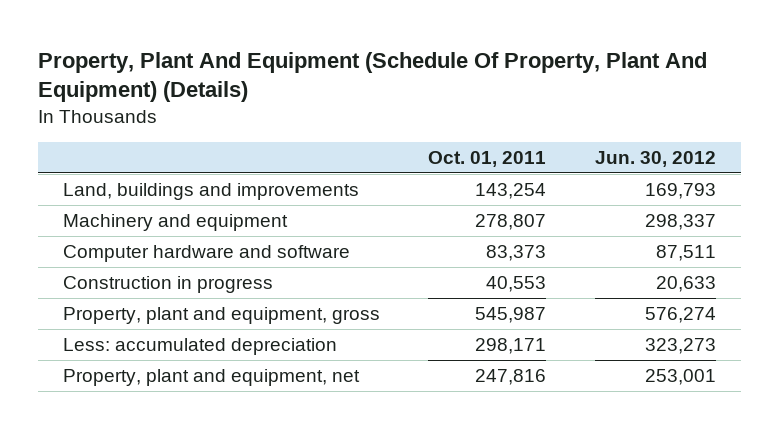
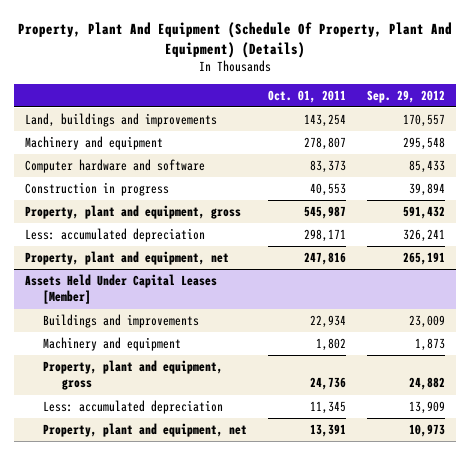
- | Oct. 01, 2011 | Jun. 30, 2012
+ | Oct. 01, 2011 | Sep. 29, 2012
+ Assets Held Under Capital Leases [Member]
+ Buildings and improvements | 22,934 | 23,009
+ Machinery and equipment | 1,802 | 1,873
+ Property, plant and equipment, gross | 24,736 | 24,882
+ Less: accumulated depreciation | 11,345 | 13,909
+ Property, plant and equipment, net | 13,391 | 10,973

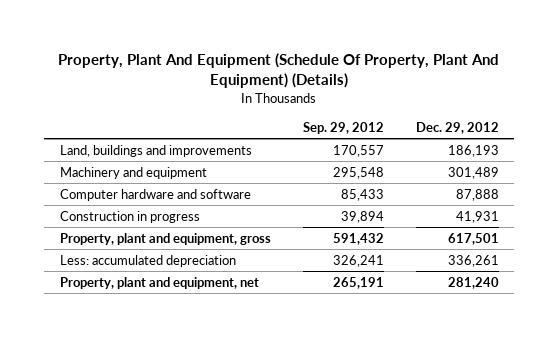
- | Oct. 01, 2011 | Sep. 29, 2012
+ | Sep. 29, 2012 | Dec. 29, 2012
- Assets Held Under Capital Leases [Member]
- Buildings and improvements | 22,934 | 23,009
- Machinery and equipment | 1,802 | 1,873
- Property, plant and equipment, gross | 24,736 | 24,882
- Less: accumulated depreciation | 11,345 | 13,909
- Property, plant and equipment, net | 13,391 | 10,973

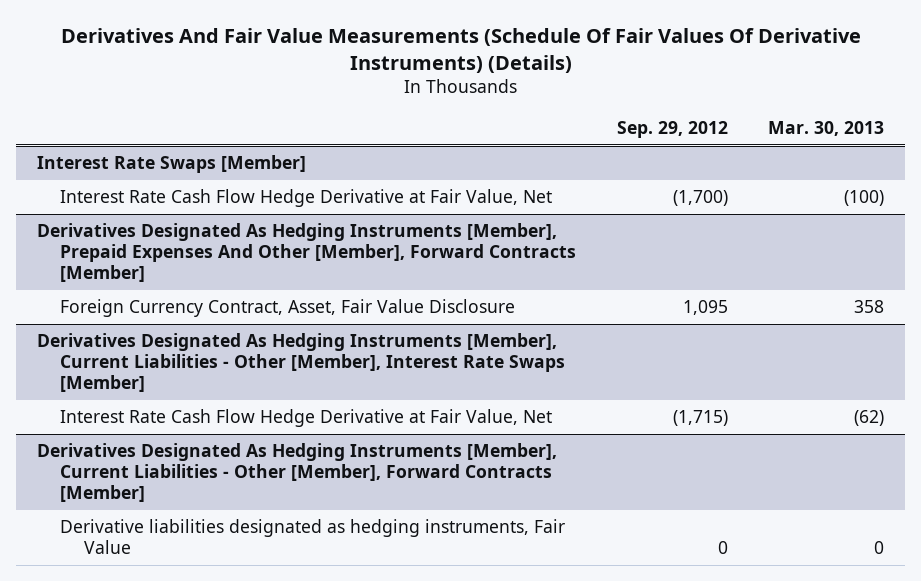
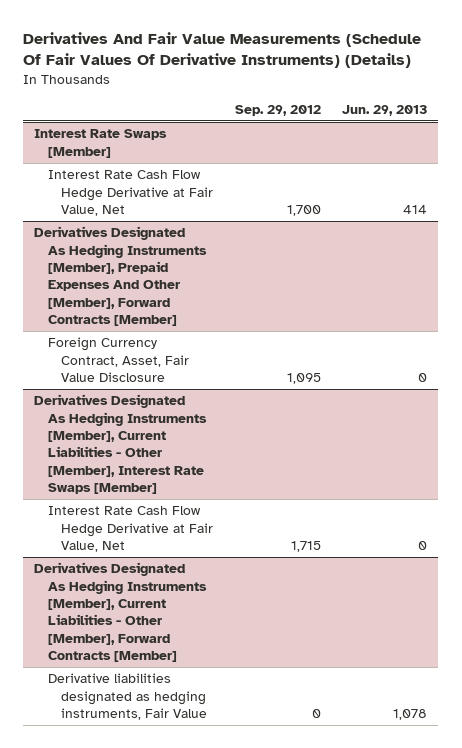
- | Sep. 29, 2012 | Mar. 30, 2013
+ | Sep. 29, 2012 | Jun. 29, 2013
@ Interest Rate Swaps [Member]
- Interest Rate Cash Flow Hedge Derivative at Fair Value, Net | (1,700) | (100)
+ Interest Rate Cash Flow Hedge Derivative at Fair Value, Net | 1,700 | 414
@ Derivatives Designated As Hedging Instruments [Member], Current Liabilities - Other [Member], Interest Rate Swaps [Member]
- Interest Rate Cash Flow Hedge Derivative at Fair Value, Net | (1,715) | (62)
+ Interest Rate Cash Flow Hedge Derivative at Fair Value, Net | 1,715 | 0

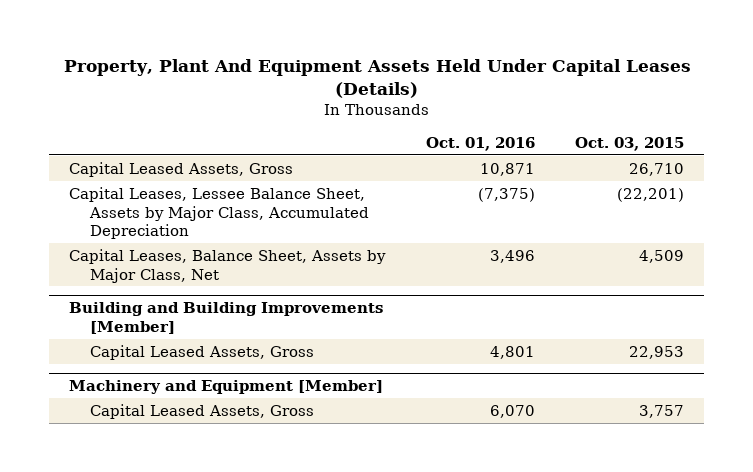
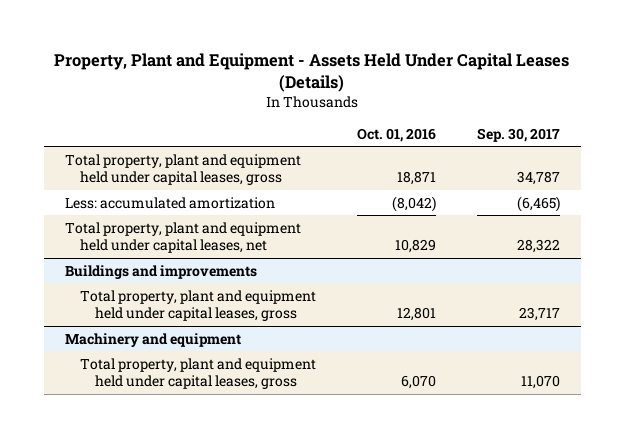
- Property, Plant And Equipment Assets Held Under Capital Leases (Details)
+ Property, Plant and Equipment - Assets Held Under Capital Leases (Details)
- | Oct. 01, 2016 | Oct. 03, 2015
+ | Oct. 01, 2016 | Sep. 30, 2017
- Capital Leased Assets, Gross | 10,871 | 26,710
- Capital Leases, Lessee Balance Sheet, Assets by Major Class, Accumulated Depreciation | (7,375) | (22,201)
- Capital Leases, Balance Sheet, Assets by Major Class, Net | 3,496 | 4,509
- Building and Building Improvements [Member]
- Capital Leased Assets, Gross | 4,801 | 22,953
- Machinery and Equipment [Member]
- Capital Leased Assets, Gross | 6,070 | 3,757
+ Total property, plant and equipment held under capital leases, gross | 18,871 | 34,787
+ Less: accumulated amortization | (8,042) | (6,465)
+ Total property, plant and equipment held under capital leases, net | 10,829 | 28,322
+ Buildings and improvements
+ Total property, plant and equipment held under capital leases, gross | 12,801 | 23,717
+ Machinery and equipment
+ Total property, plant and equipment held under capital leases, gross | 6,070 | 11,070

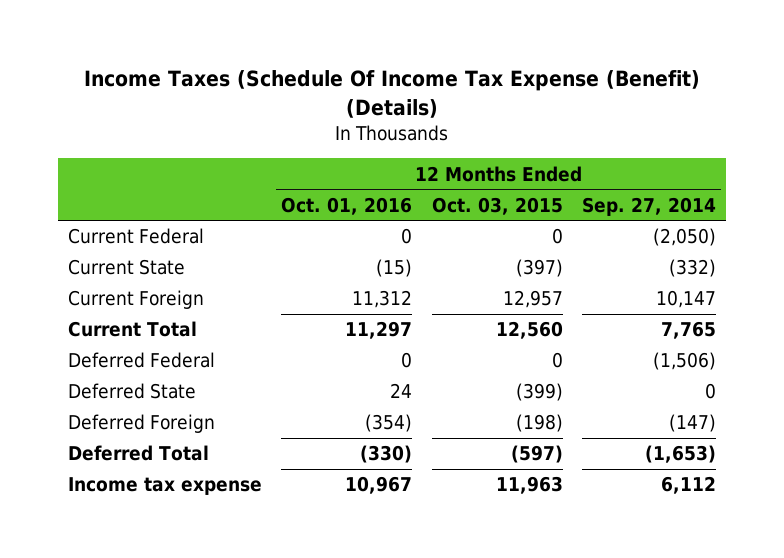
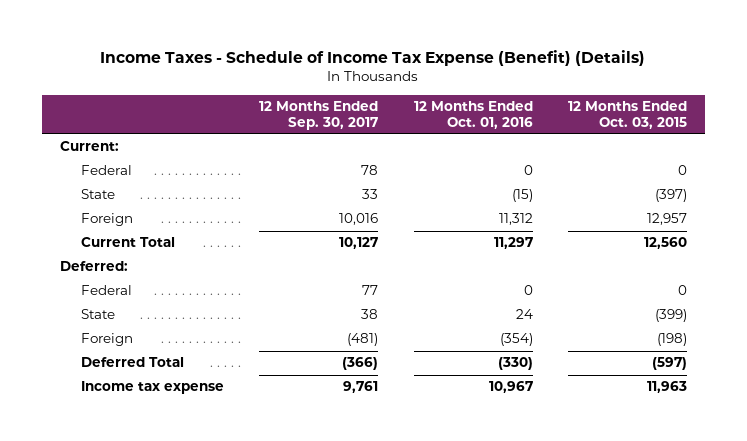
- Income Taxes (Schedule Of Income Tax Expense (Benefit) (Details)
+ Income Taxes - Schedule of Income Tax Expense (Benefit) (Details)
- | 12 Months Ended Oct. 01, 2016 | 12 Months Ended Oct. 03, 2015 | 12 Months Ended Sep. 27, 2014
+ | 12 Months Ended Sep. 30, 2017 | 12 Months Ended Oct. 01, 2016 | 12 Months Ended Oct. 03, 2015
- Current Federal | 0 | 0 | (2,050)
- Current State | (15) | (397) | (332)
- Current Foreign | 11,312 | 12,957 | 10,147
+ Current:
+ Federal | 78 | 0 | 0
+ State | 33 | (15) | (397)
+ Foreign | 10,016 | 11,312 | 12,957
- Deferred Federal | 0 | 0 | (1,506)
- Deferred State | 24 | (399) | 0
- Deferred Foreign | (354) | (198) | (147)
+ Deferred:
+ Federal | 77 | 0 | 0
+ State | 38 | 24 | (399)
+ Foreign | (481) | (354) | (198)

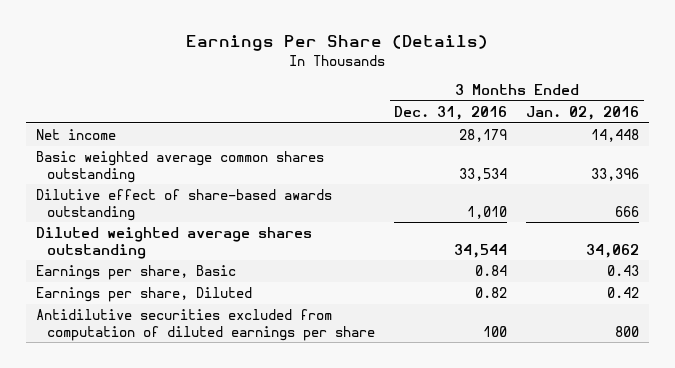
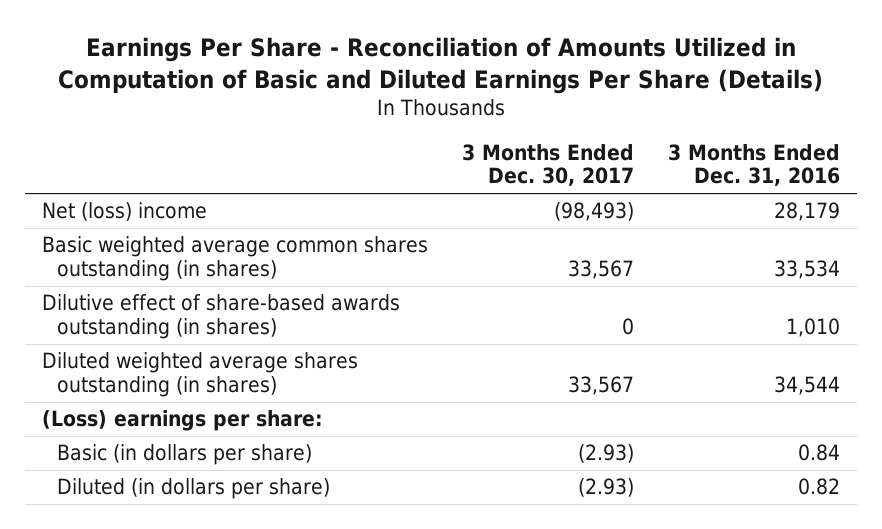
- Earnings Per Share (Details)
+ Earnings Per Share - Reconciliation of Amounts Utilized in Computation of Basic and Diluted Earnings Per Share (Details)
- | 3 Months Ended Dec. 31, 2016 | 3 Months Ended Jan. 02, 2016
+ | 3 Months Ended Dec. 30, 2017 | 3 Months Ended Dec. 31, 2016
- Net income | 28,179 | 14,448
- Basic weighted average common shares outstanding | 33,534 | 33,396
- Dilutive effect of share-based awards outstanding | 1,010 | 666
- Diluted weighted average shares outstanding | 34,544 | 34,062
- Earnings per share, Basic | 0.84 | 0.43
- Earnings per share, Diluted | 0.82 | 0.42
- Antidilutive securities excluded from computation of diluted earnings per share | 100 | 800
+ Net (loss) income | (98,493) | 28,179
+ Basic weighted average common shares outstanding (in shares) | 33,567 | 33,534
+ Dilutive effect of share-based awards outstanding (in shares) | 0 | 1,010
+ Diluted weighted average shares outstanding (in shares) | 33,567 | 34,544
+ (Loss) earnings per share:
+ Basic (in dollars per share) | (2.93) | 0.84
+ Diluted (in dollars per share) | (2.93) | 0.82

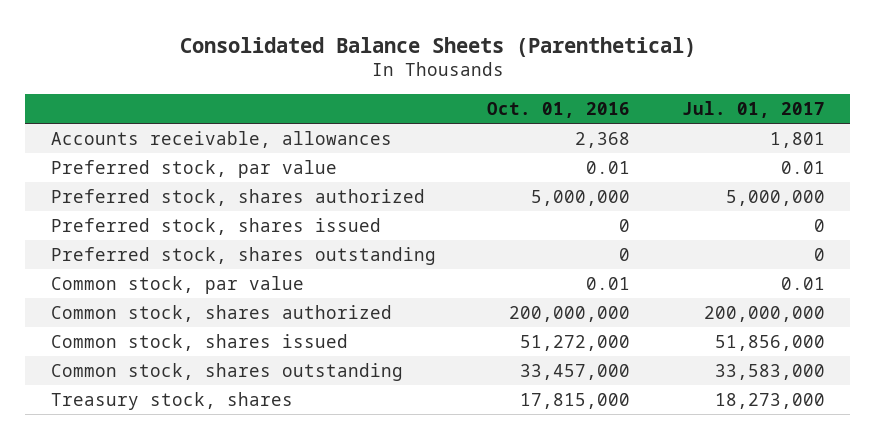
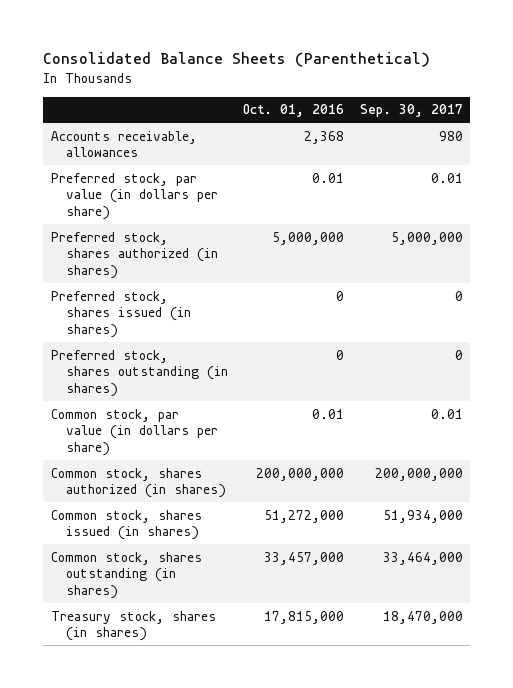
- | Oct. 01, 2016 | Jul. 01, 2017
+ | Oct. 01, 2016 | Sep. 30, 2017
- Preferred stock, par value | 0.01 | 0.01
- Preferred stock, shares authorized | 5,000,000 | 5,000,000
- Preferred stock, shares issued | 0 | 0
- Preferred stock, shares outstanding | 0 | 0
- Common stock, par value | 0.01 | 0.01
- Common stock, shares authorized | 200,000,000 | 200,000,000
- Common stock, shares issued | 51,272,000 | 51,856,000
- Common stock, shares outstanding | 33,457,000 | 33,583,000
- Treasury stock, shares | 17,815,000 | 18,273,000
+ Preferred stock, par value (in dollars per share) | 0.01 | 0.01
+ Preferred stock, shares authorized (in shares) | 5,000,000 | 5,000,000
+ Preferred stock, shares issued (in shares) | 0 | 0
+ Preferred stock, shares outstanding (in shares) | 0 | 0
+ Common stock, par value (in dollars per share) | 0.01 | 0.01
+ Common stock, shares authorized (in shares) | 200,000,000 | 200,000,000
+ Common stock, shares issued (in shares) | 51,272,000 | 51,934,000
+ Common stock, shares outstanding (in shares) | 33,457,000 | 33,464,000
+ Treasury stock, shares (in shares) | 17,815,000 | 18,470,000

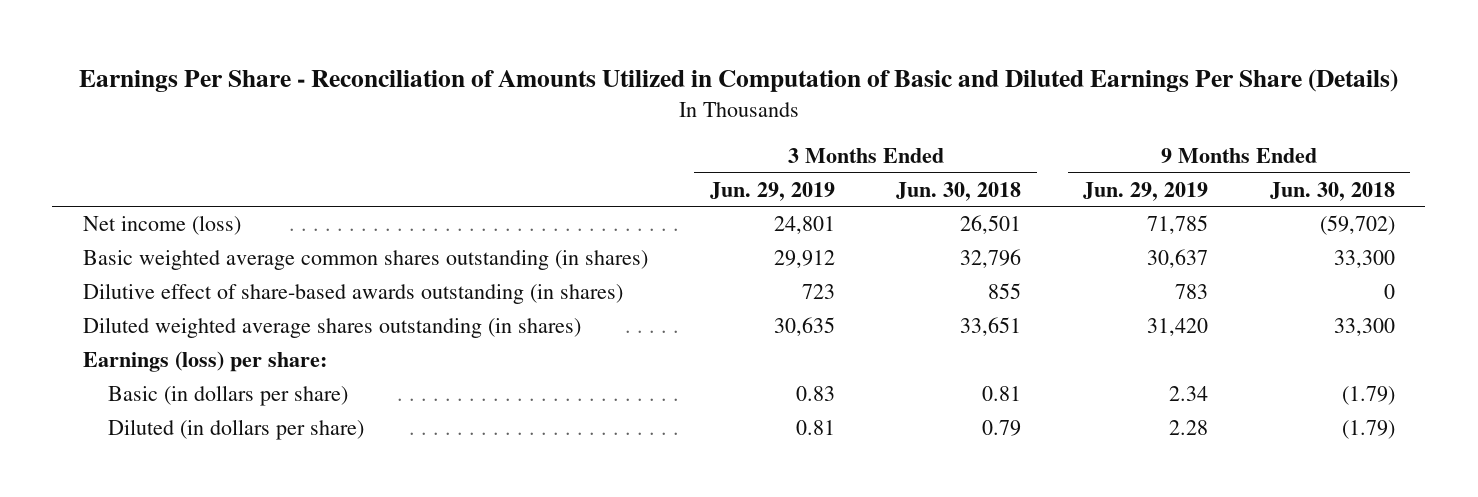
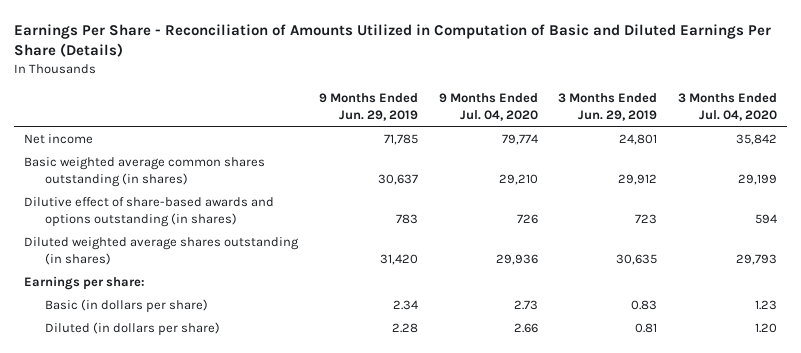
- | 3 Months Ended Jun. 29, 2019 | 3 Months Ended Jun. 30, 2018 | 9 Months Ended Jun. 29, 2019 | 9 Months Ended Jun. 30, 2018
+ | 9 Months Ended Jun. 29, 2019 | 9 Months Ended Jul. 04, 2020 | 3 Months Ended Jun. 29, 2019 | 3 Months Ended Jul. 04, 2020
- Net income (loss) | 24,801 | 26,501 | 71,785 | (59,702)
+ Net income | 71,785 | 79,774 | 24,801 | 35,842
- Dilutive effect of share-based awards outstanding (in shares) | 723 | 855 | 783 | 0
+ Dilutive effect of share-based awards and options outstanding (in shares) | 783 | 726 | 723 | 594
- Earnings (loss) per share:
+ Earnings per share:

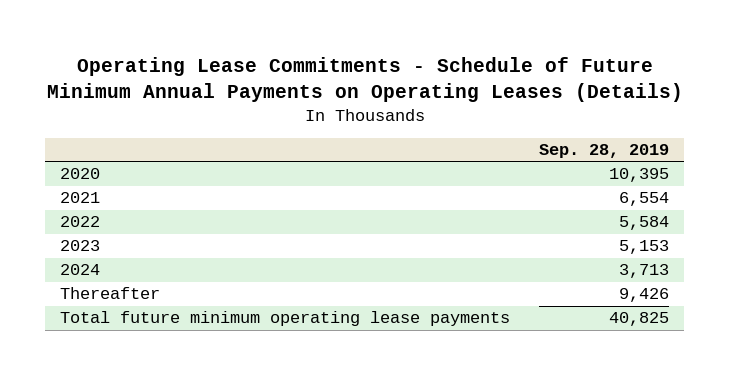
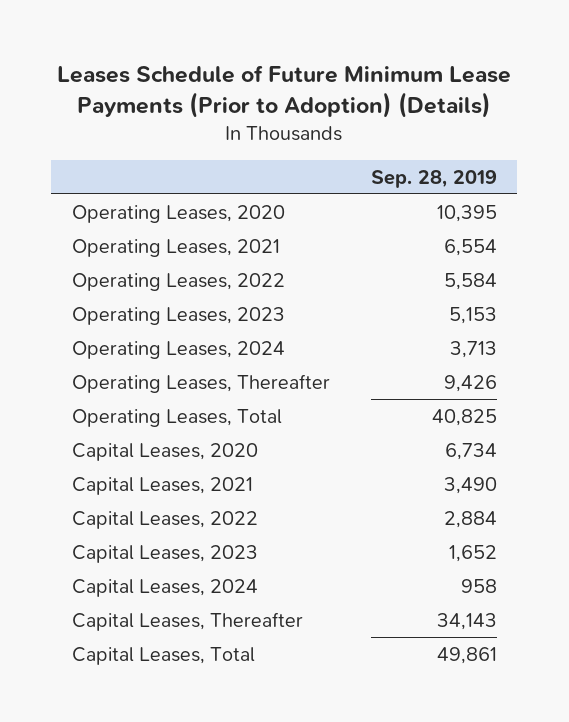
- Operating Lease Commitments - Schedule of Future Minimum Annual Payments on Operating Leases (Details)
+ Leases Schedule of Future Minimum Lease Payments (Prior to Adoption) (Details)
- 2020 | 10,395
- 2021 | 6,554
- 2022 | 5,584
- 2023 | 5,153
- 2024 | 3,713
- Thereafter | 9,426
- Total future minimum operating lease payments | 40,825
+ Operating Leases, 2020 | 10,395
+ Operating Leases, 2021 | 6,554
+ Operating Leases, 2022 | 5,584
+ Operating Leases, 2023 | 5,153
+ Operating Leases, 2024 | 3,713
+ Operating Leases, Thereafter | 9,426
+ Operating Leases, Total | 40,825
+ Capital Leases, 2020 | 6,734
+ Capital Leases, 2021 | 3,490
+ Capital Leases, 2022 | 2,884
+ Capital Leases, 2023 | 1,652
+ Capital Leases, 2024 | 958
+ Capital Leases, Thereafter | 34,143
+ Capital Leases, Total | 49,861

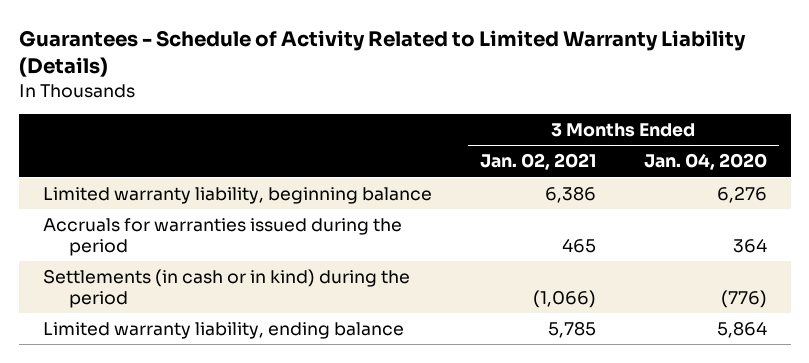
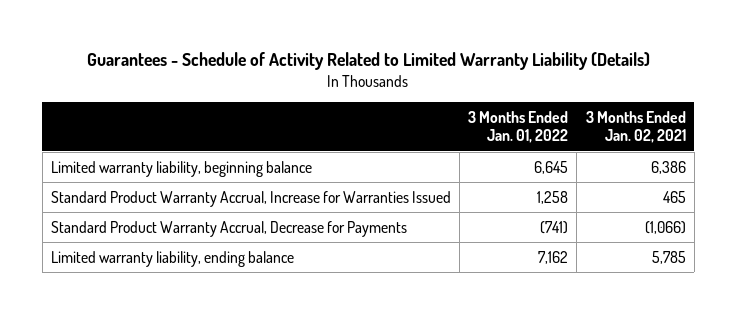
- | 3 Months Ended Jan. 02, 2021 | 3 Months Ended Jan. 04, 2020
+ | 3 Months Ended Jan. 01, 2022 | 3 Months Ended Jan. 02, 2021
- Accruals for warranties issued during the period | 465 | 364
- Settlements (in cash or in kind) during the period | (1,066) | (776)
+ Standard Product Warranty Accrual, Increase for Warranties Issued | 1,258 | 465
+ Standard Product Warranty Accrual, Decrease for Payments | (741) | (1,066)

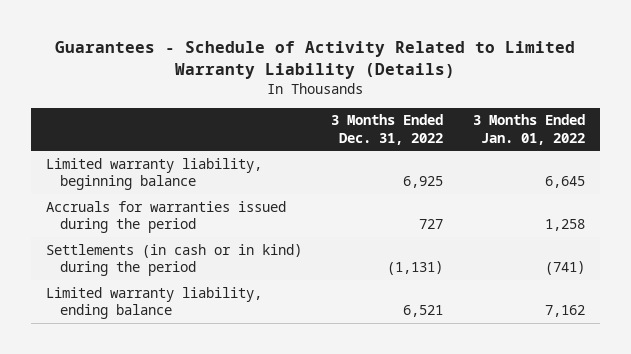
- | 3 Months Ended Jan. 01, 2022 | 3 Months Ended Jan. 02, 2021
+ | 3 Months Ended Dec. 31, 2022 | 3 Months Ended Jan. 01, 2022
- Standard Product Warranty Accrual, Increase for Warranties Issued | 1,258 | 465
- Standard Product Warranty Accrual, Decrease for Payments | (741) | (1,066)
+ Accruals for warranties issued during the period | 727 | 1,258
+ Settlements (in cash or in kind) during the period | (1,131) | (741)

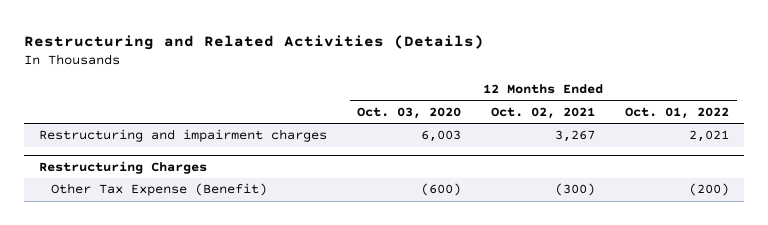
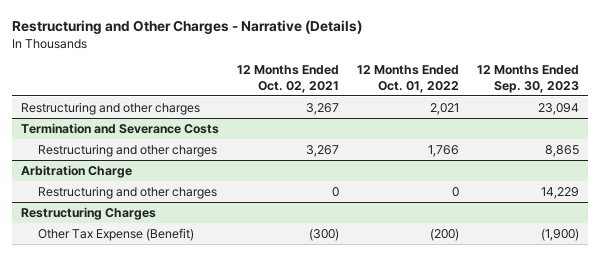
- Restructuring and Related Activities (Details)
+ Restructuring and Other Charges - Narrative (Details)
- | 12 Months Ended Oct. 03, 2020 | 12 Months Ended Oct. 02, 2021 | 12 Months Ended Oct. 01, 2022
+ | 12 Months Ended Oct. 02, 2021 | 12 Months Ended Oct. 01, 2022 | 12 Months Ended Sep. 30, 2023
- Restructuring and impairment charges | 6,003 | 3,267 | 2,021
+ Restructuring and other charges | 3,267 | 2,021 | 23,094
+ Termination and Severance Costs
+ Restructuring and other charges | 3,267 | 1,766 | 8,865
+ Arbitration Charge
+ Restructuring and other charges | 0 | 0 | 14,229

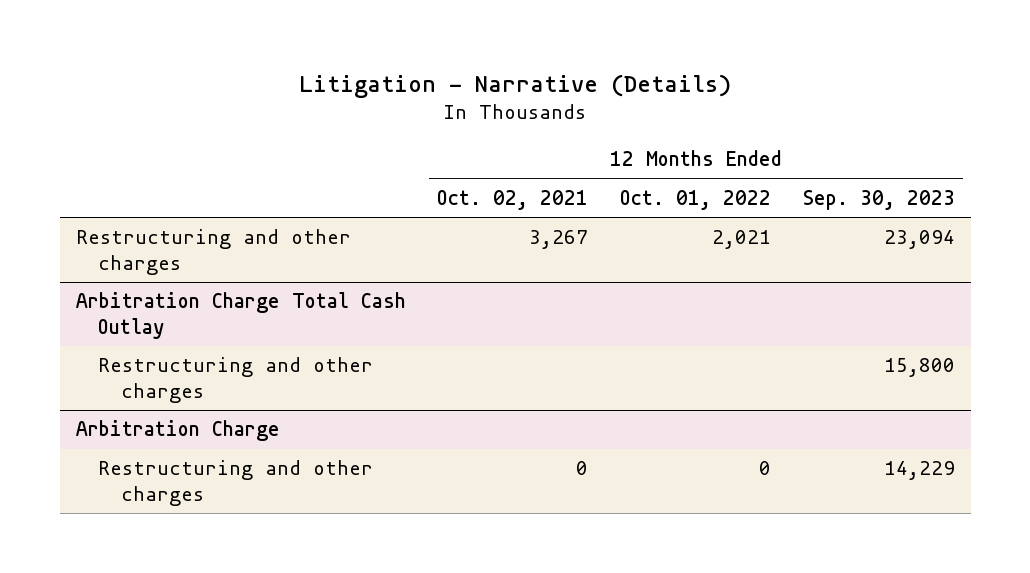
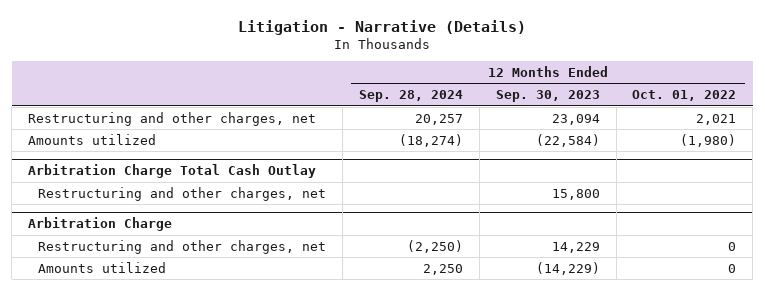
- | 12 Months Ended Oct. 02, 2021 | 12 Months Ended Oct. 01, 2022 | 12 Months Ended Sep. 30, 2023
+ | 12 Months Ended Sep. 28, 2024 | 12 Months Ended Sep. 30, 2023 | 12 Months Ended Oct. 01, 2022
- Restructuring and other charges | 3,267 | 2,021 | 23,094
+ Restructuring and other charges, net | 20,257 | 23,094 | 2,021
+ Amounts utilized | (18,274) | (22,584) | (1,980)
@ Arbitration Charge Total Cash Outlay
- Restructuring and other charges | | | 15,800
+ Restructuring and other charges, net | | 15,800 |
@ Arbitration Charge
- Restructuring and other charges | 0 | 0 | 14,229
+ Restructuring and other charges, net | (2,250) | 14,229 | 0
+ Amounts utilized | 2,250 | (14,229) | 0

